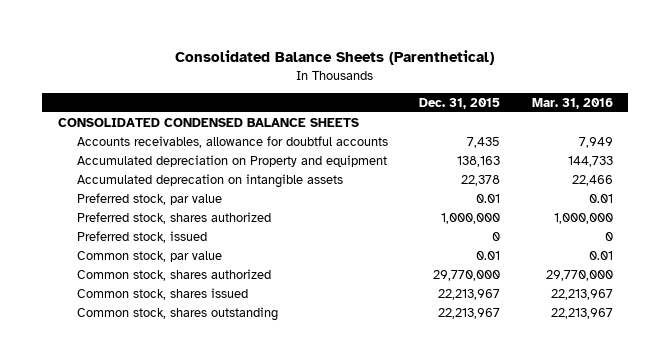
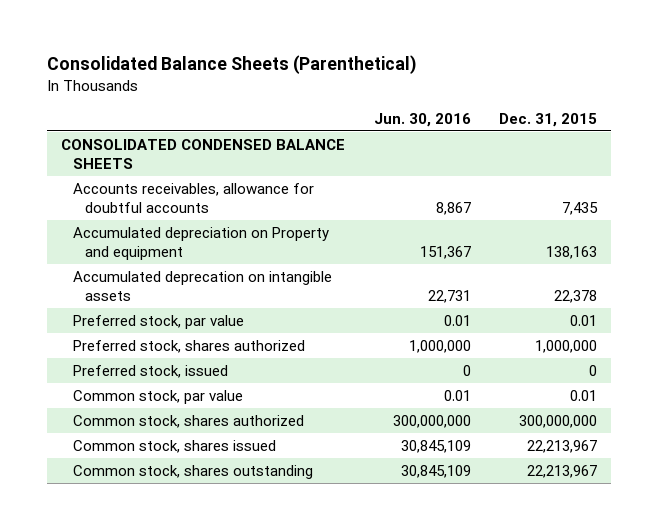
- | Dec. 31, 2015 | Mar. 31, 2016
+ | Jun. 30, 2016 | Dec. 31, 2015
- Common stock, shares authorized | 29,770,000 | 29,770,000
+ Common stock, shares authorized | 300,000,000 | 300,000,000

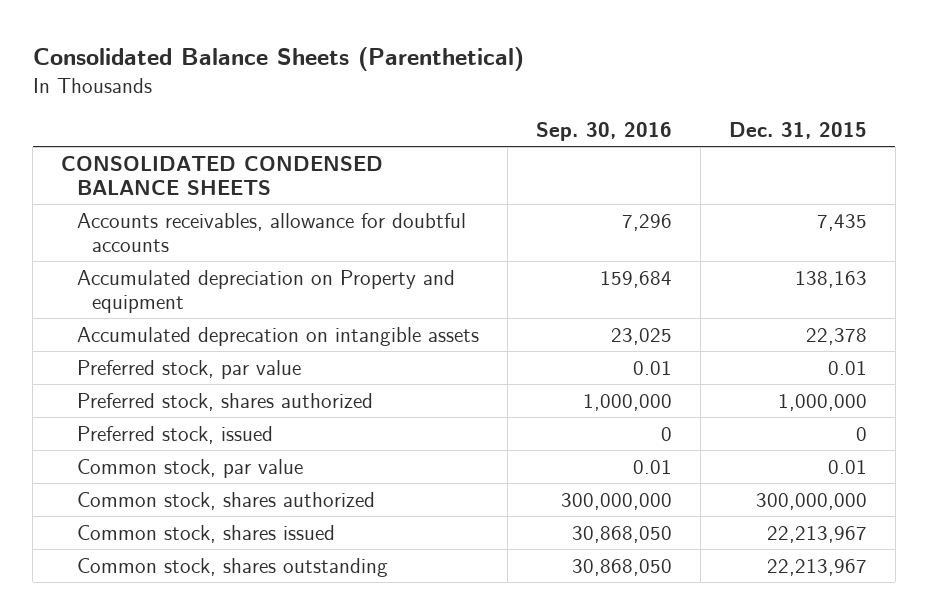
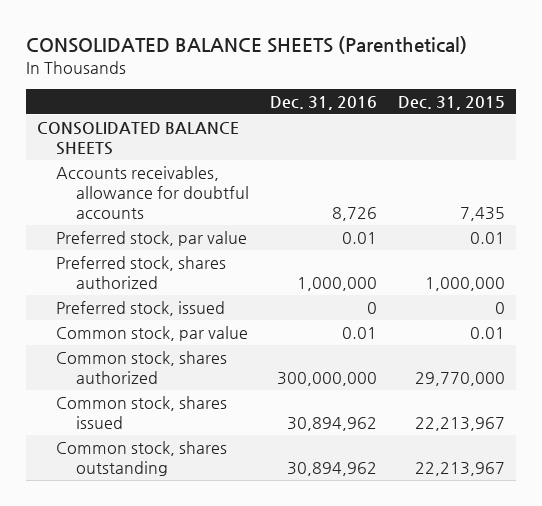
- Consolidated Balance Sheets (Parenthetical)
+ CONSOLIDATED BALANCE SHEETS (Parenthetical)
- | Sep. 30, 2016 | Dec. 31, 2015
+ | Dec. 31, 2016 | Dec. 31, 2015
- CONSOLIDATED CONDENSED BALANCE SHEETS
+ CONSOLIDATED BALANCE SHEETS
- Accumulated depreciation on Property and equipment | 159,684 | 138,163
- Accumulated deprecation on intangible assets | 23,025 | 22,378
- Common stock, shares authorized | 300,000,000 | 300,000,000
+ Common stock, shares authorized | 300,000,000 | 29,770,000

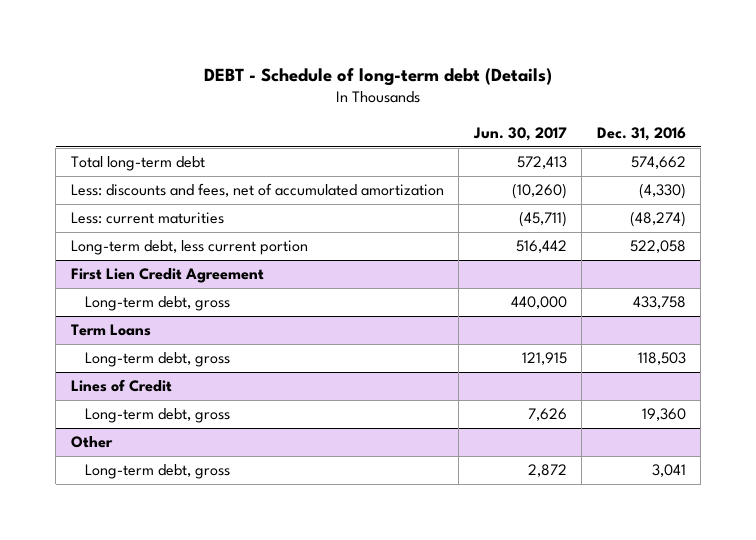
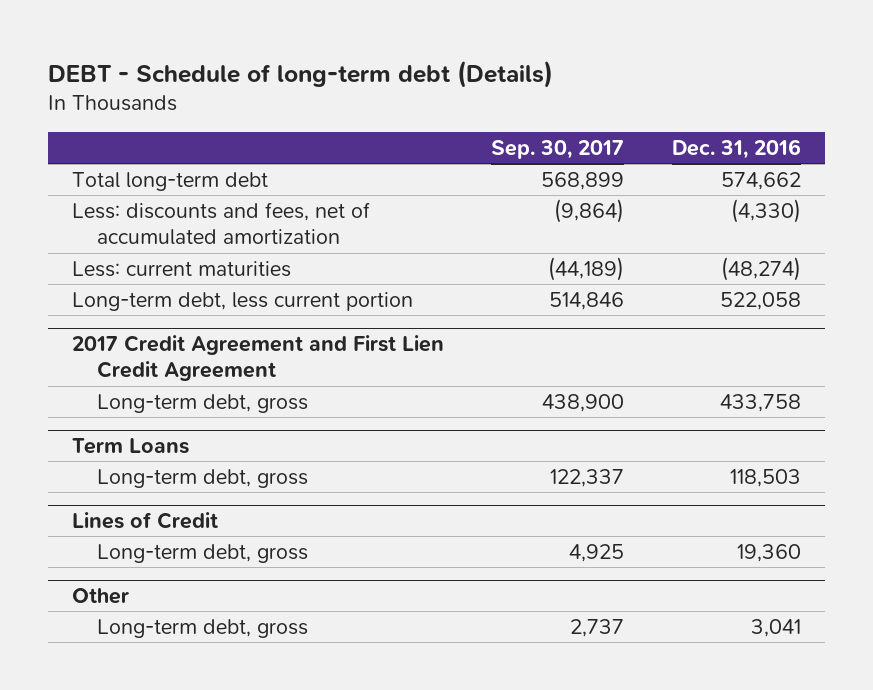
- | Jun. 30, 2017 | Dec. 31, 2016
+ | Sep. 30, 2017 | Dec. 31, 2016
- First Lien Credit Agreement
+ 2017 Credit Agreement and First Lien Credit Agreement

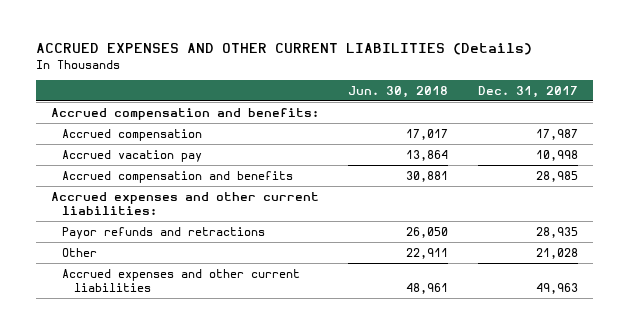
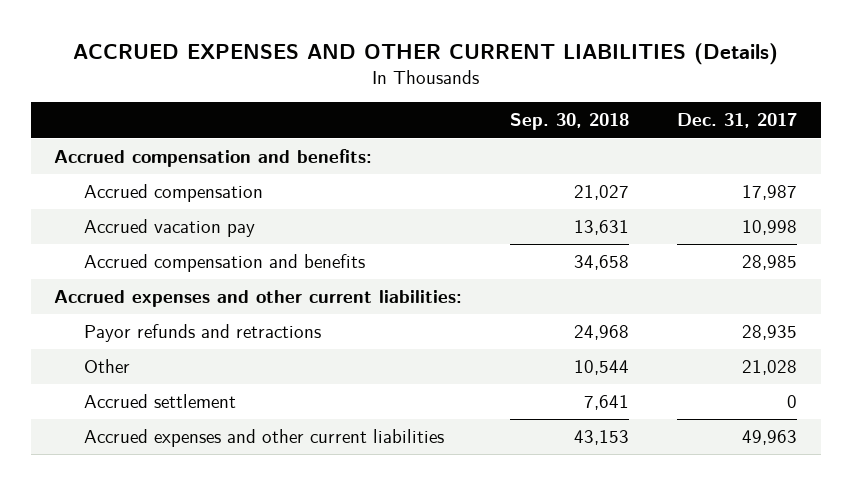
- | Jun. 30, 2018 | Dec. 31, 2017
+ | Sep. 30, 2018 | Dec. 31, 2017
+ Accrued settlement | 7,641 | 0

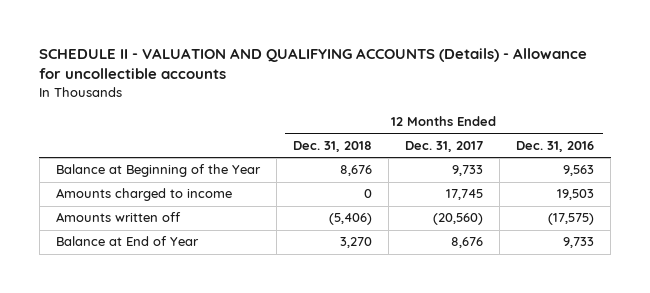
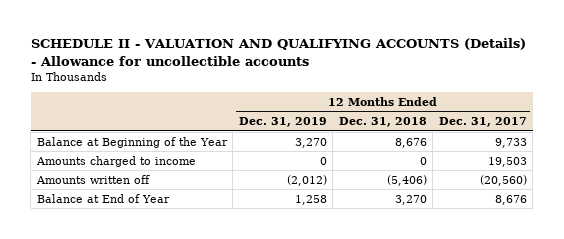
- | 12 Months Ended Dec. 31, 2018 | 12 Months Ended Dec. 31, 2017 | 12 Months Ended Dec. 31, 2016
+ | 12 Months Ended Dec. 31, 2019 | 12 Months Ended Dec. 31, 2018 | 12 Months Ended Dec. 31, 2017
- Amounts charged to income | 0 | 17,745 | 19,503
+ Amounts charged to income | 0 | 0 | 19,503

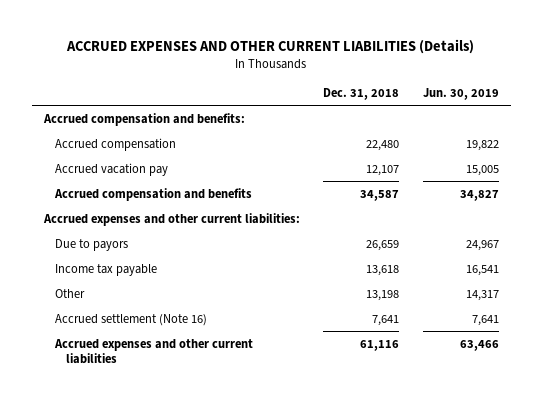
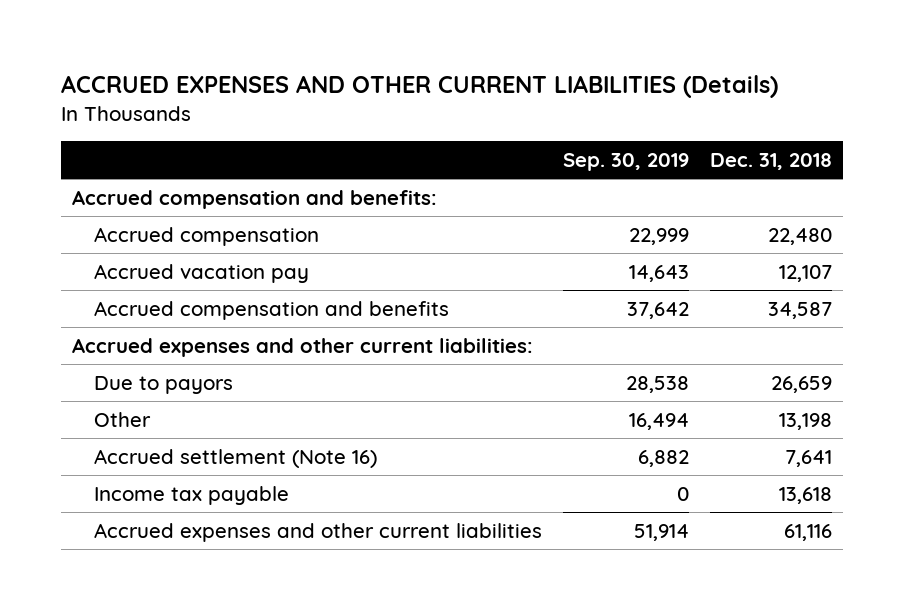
- | Dec. 31, 2018 | Jun. 30, 2019
+ | Sep. 30, 2019 | Dec. 31, 2018
moved down: Income tax payable | 0 | 13,618

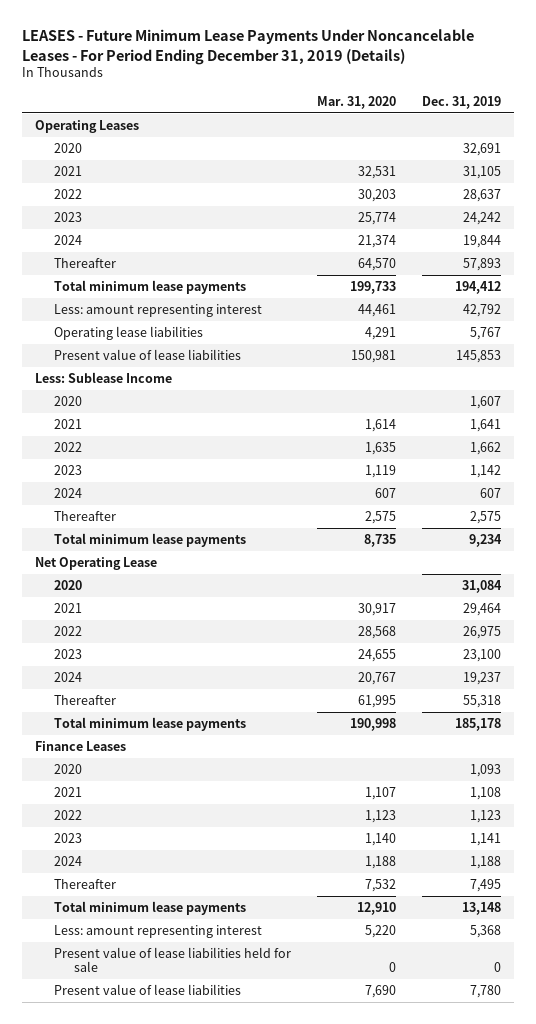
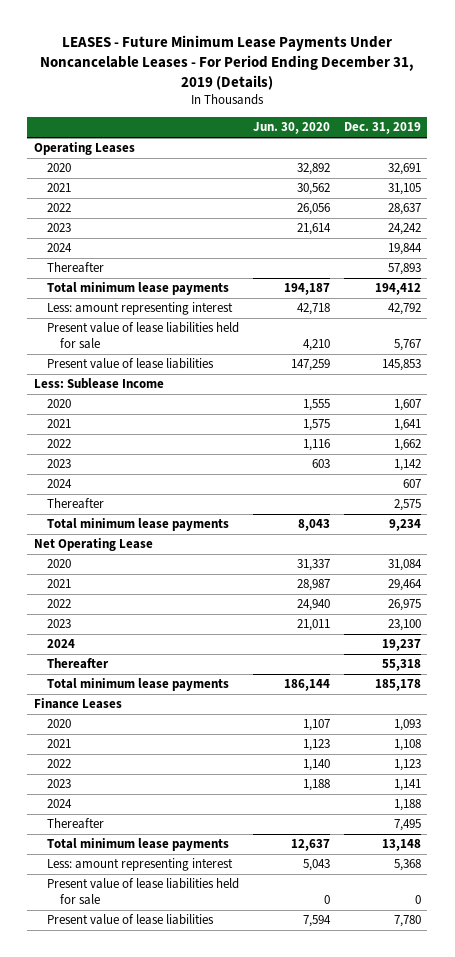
- | Mar. 31, 2020 | Dec. 31, 2019
+ | Jun. 30, 2020 | Dec. 31, 2019
- Operating lease liabilities | 4,291 | 5,767
+ Present value of lease liabilities held for sale | 4,210 | 5,767

